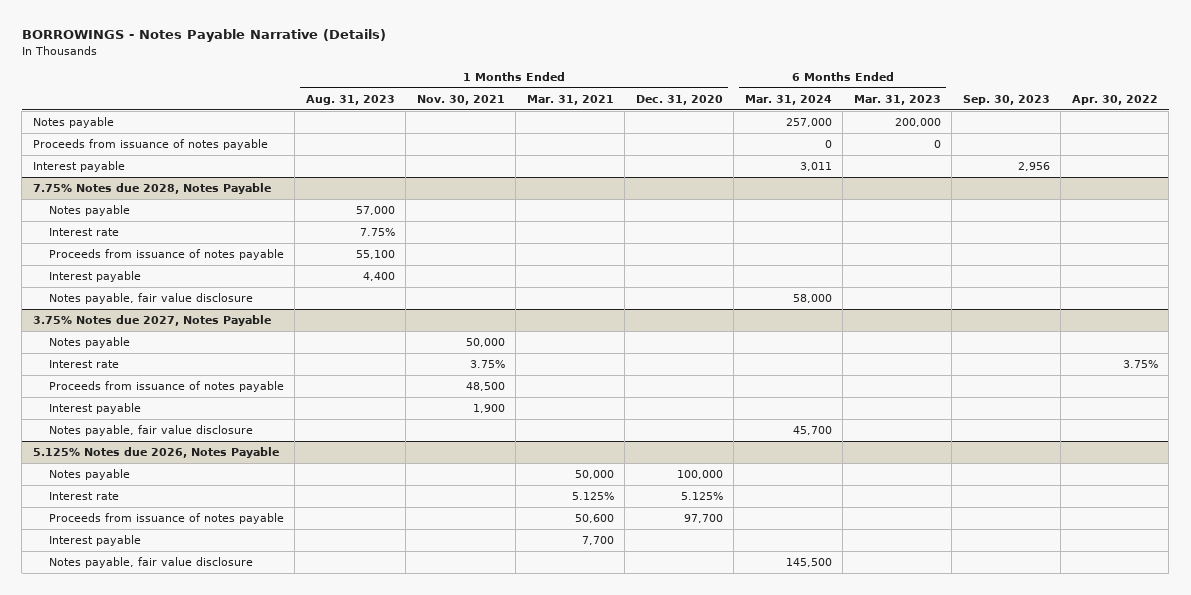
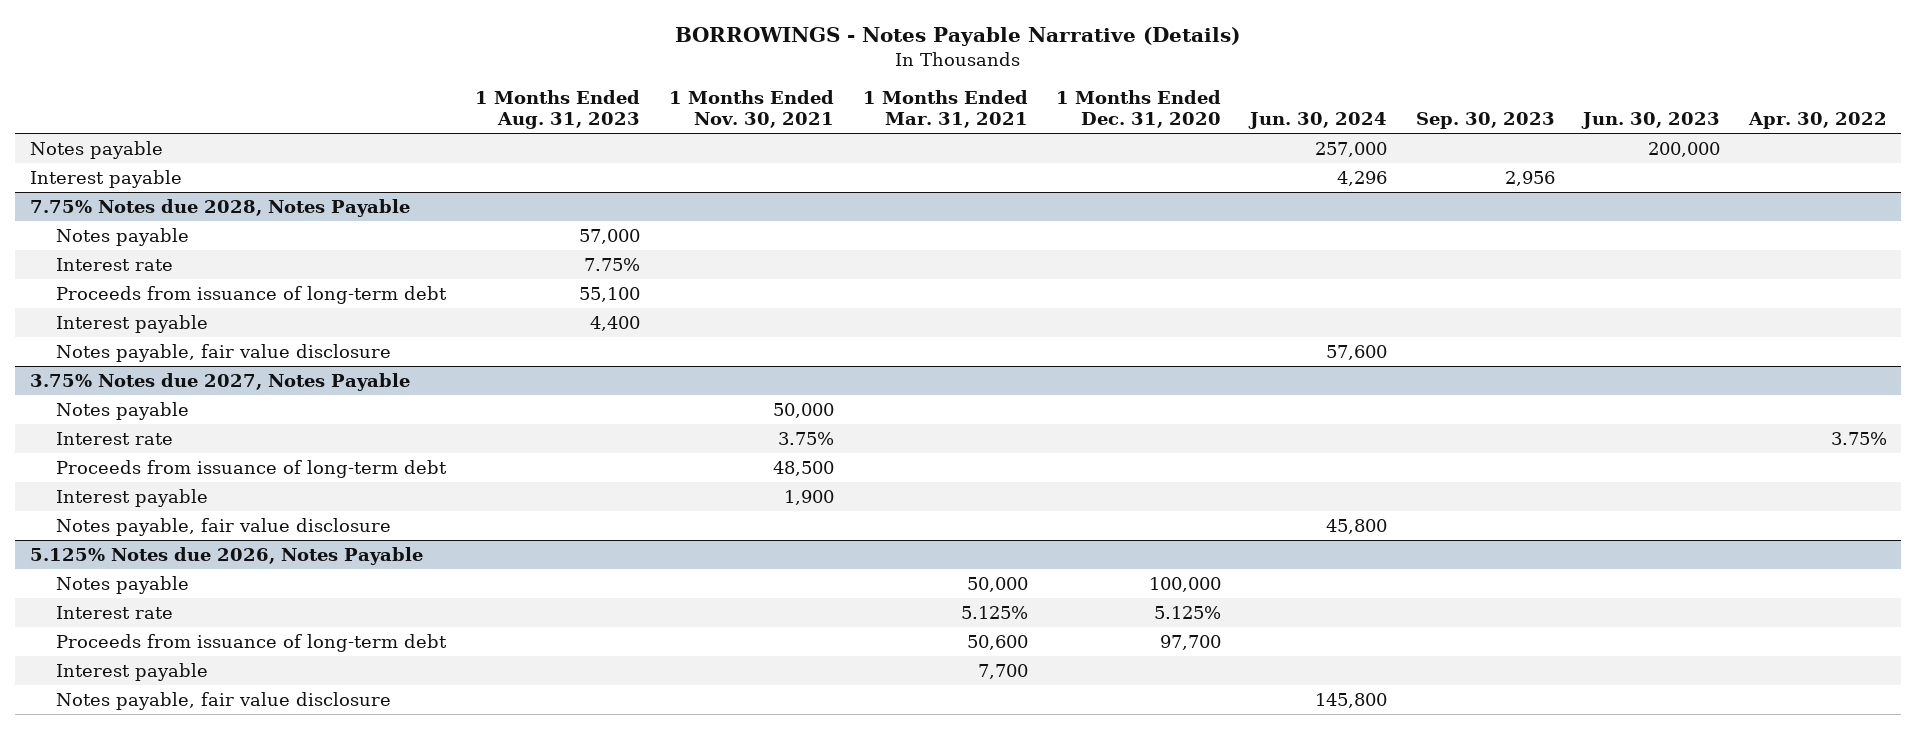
- | 1 Months Ended Aug. 31, 2023 | 1 Months Ended Nov. 30, 2021 | 1 Months Ended Mar. 31, 2021 | 1 Months Ended Dec. 31, 2020 | 6 Months Ended Mar. 31, 2024 | 6 Months Ended Mar. 31, 2023 | Sep. 30, 2023 | Apr. 30, 2022
+ | 1 Months Ended Aug. 31, 2023 | 1 Months Ended Nov. 30, 2021 | 1 Months Ended Mar. 31, 2021 | 1 Months Ended Dec. 31, 2020 | Jun. 30, 2024 | Sep. 30, 2023 | Jun. 30, 2023 | Apr. 30, 2022
- Proceeds from issuance of notes payable | | | | | 0 | 0 | |
@ 7.75% Notes due 2028, Notes Payable
- Proceeds from issuance of notes payable | 55,100 | | | | | | |
+ Proceeds from issuance of long-term debt | 55,100 | | | | | | |
@ 3.75% Notes due 2027, Notes Payable
- Proceeds from issuance of notes payable | | 48,500 | | | | | |
+ Proceeds from issuance of long-term debt | | 48,500 | | | | | |
@ 5.125% Notes due 2026, Notes Payable
- Proceeds from issuance of notes payable | | | 50,600 | 97,700 | | | |
+ Proceeds from issuance of long-term debt | | | 50,600 | 97,700 | | | |

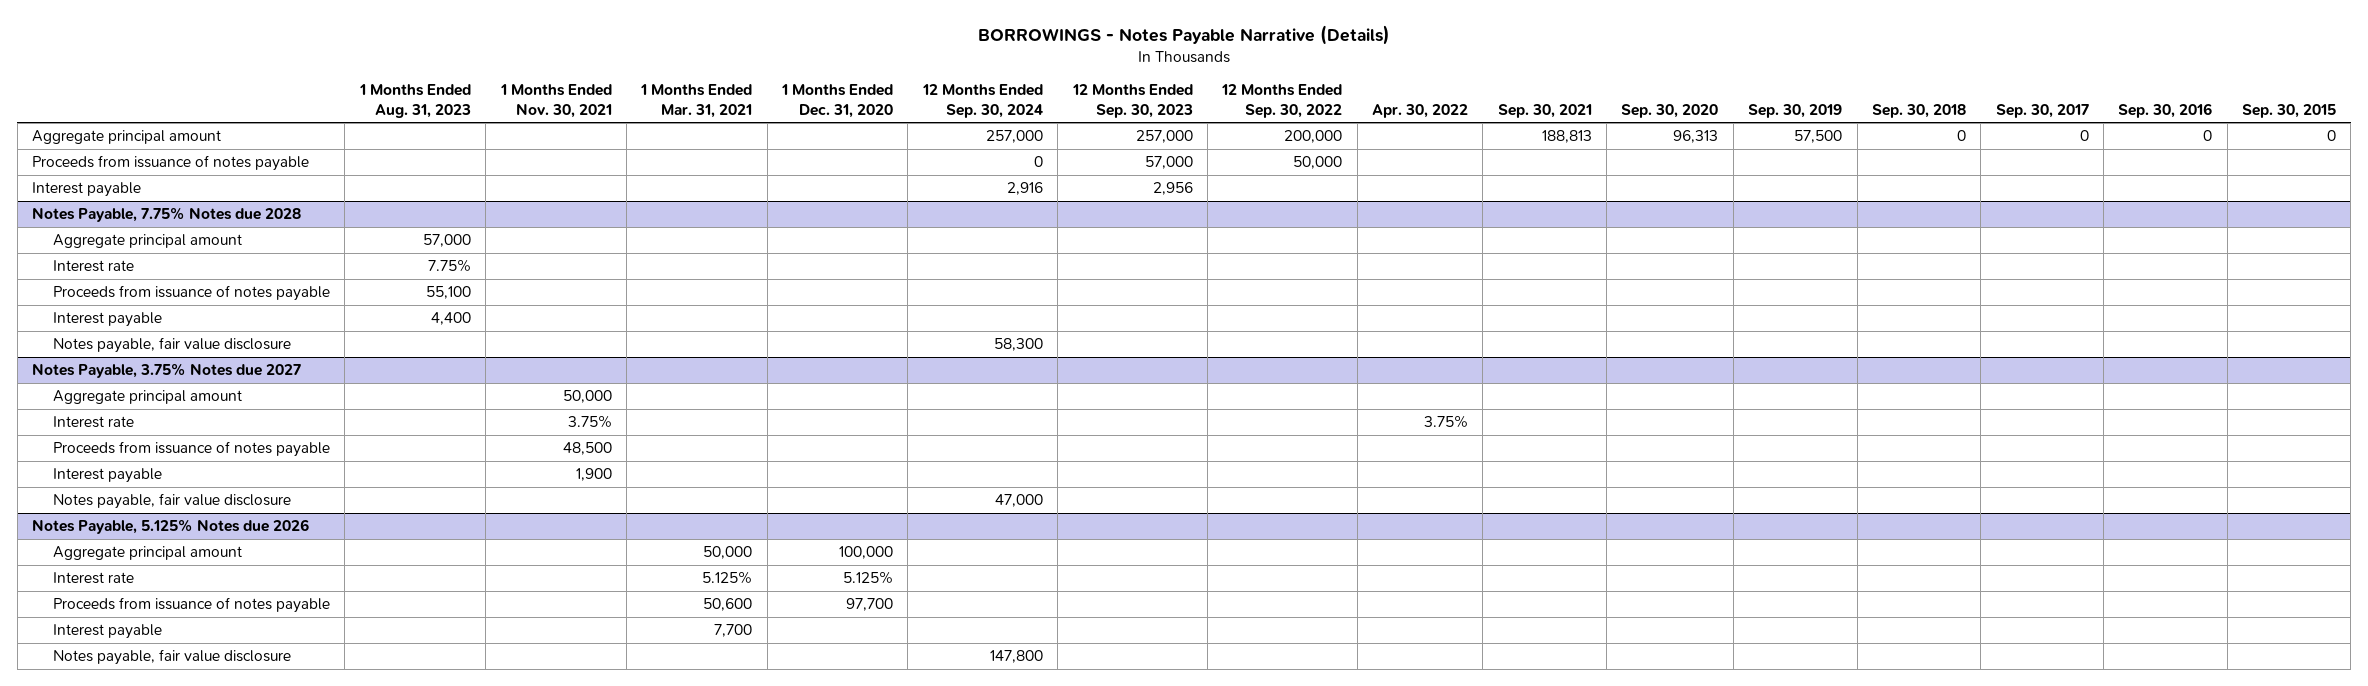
- | 1 Months Ended Aug. 31, 2023 | 1 Months Ended Nov. 30, 2021 | 1 Months Ended Mar. 31, 2021 | 1 Months Ended Dec. 31, 2020 | Jun. 30, 2024 | Sep. 30, 2023 | Jun. 30, 2023 | Apr. 30, 2022
+ | 1 Months Ended Aug. 31, 2023 | 1 Months Ended Nov. 30, 2021 | 1 Months Ended Mar. 31, 2021 | 1 Months Ended Dec. 31, 2020 | 12 Months Ended Sep. 30, 2024 | 12 Months Ended Sep. 30, 2023 | 12 Months Ended Sep. 30, 2022 | Apr. 30, 2022 | Sep. 30, 2021 | Sep. 30, 2020 | Sep. 30, 2019 | Sep. 30, 2018 | Sep. 30, 2017 | Sep. 30, 2016 | Sep. 30, 2015
- Notes payable | | | | | 257,000 | | 200,000 |
+ Aggregate principal amount | | | | | 257,000 | 257,000 | 200,000 | | 188,813 | 96,313 | 57,500 | 0 | 0 | 0 | 0
+ Proceeds from issuance of notes payable | | | | | 0 | 57,000 | 50,000 | | | | | | | |
- 7.75% Notes due 2028, Notes Payable
- Notes payable | 57,000 | | | | | | |
+ Notes Payable, 7.75% Notes due 2028
+ Aggregate principal amount | 57,000 | | | | | | | | | | | | | |
- Proceeds from issuance of long-term debt | 55,100 | | | | | | |
+ Proceeds from issuance of notes payable | 55,100 | | | | | | | | | | | | | |
- 3.75% Notes due 2027, Notes Payable
- Notes payable | | 50,000 | | | | | |
+ Notes Payable, 3.75% Notes due 2027
+ Aggregate principal amount | | 50,000 | | | | | | | | | | | | |
- Proceeds from issuance of long-term debt | | 48,500 | | | | | |
+ Proceeds from issuance of notes payable | | 48,500 | | | | | | | | | | | | |
- 5.125% Notes due 2026, Notes Payable
- Notes payable | | | 50,000 | 100,000 | | | |
+ Notes Payable, 5.125% Notes due 2026
+ Aggregate principal amount | | | 50,000 | 100,000 | | | | | | | | | | |
- Proceeds from issuance of long-term debt | | | 50,600 | 97,700 | | | |
+ Proceeds from issuance of notes payable | | | 50,600 | 97,700 | | | | | | | | | | |

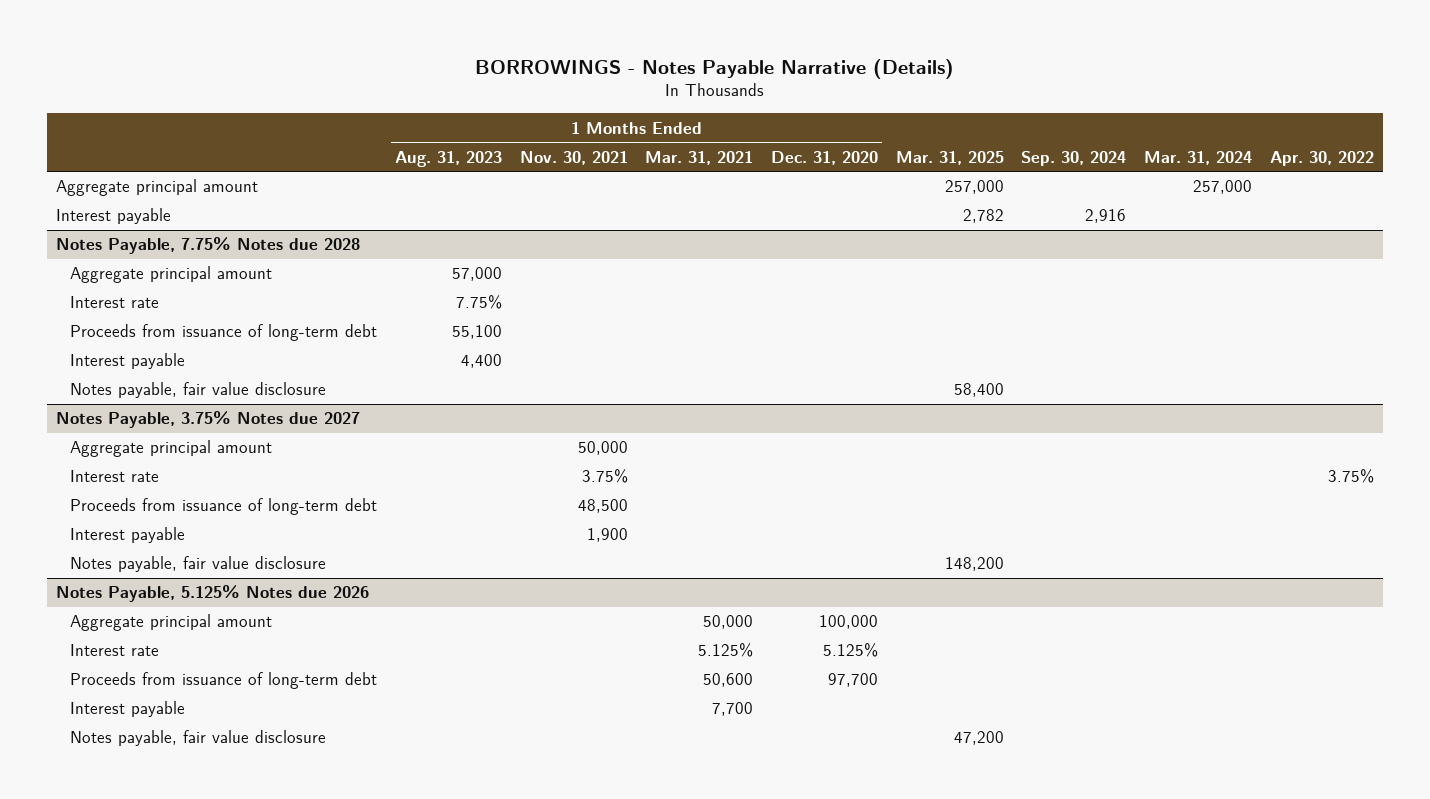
- | 1 Months Ended Aug. 31, 2023 | 1 Months Ended Nov. 30, 2021 | 1 Months Ended Mar. 31, 2021 | 1 Months Ended Dec. 31, 2020 | 12 Months Ended Sep. 30, 2024 | 12 Months Ended Sep. 30, 2023 | 12 Months Ended Sep. 30, 2022 | Apr. 30, 2022 | Sep. 30, 2021 | Sep. 30, 2020 | Sep. 30, 2019 | Sep. 30, 2018 | Sep. 30, 2017 | Sep. 30, 2016 | Sep. 30, 2015
+ | 1 Months Ended Aug. 31, 2023 | 1 Months Ended Nov. 30, 2021 | 1 Months Ended Mar. 31, 2021 | 1 Months Ended Dec. 31, 2020 | Mar. 31, 2025 | Sep. 30, 2024 | Mar. 31, 2024 | Apr. 30, 2022
- Proceeds from issuance of notes payable | | | | | 0 | 57,000 | 50,000 | | | | | | | |
@ Notes Payable, 7.75% Notes due 2028
- Proceeds from issuance of notes payable | 55,100 | | | | | | | | | | | | | |
+ Proceeds from issuance of long-term debt | 55,100 | | | | | | |
@ Notes Payable, 3.75% Notes due 2027
- Proceeds from issuance of notes payable | | 48,500 | | | | | | | | | | | | |
+ Proceeds from issuance of long-term debt | | 48,500 | | | | | |
@ Notes Payable, 5.125% Notes due 2026
- Proceeds from issuance of notes payable | | | 50,600 | 97,700 | | | | | | | | | | |
+ Proceeds from issuance of long-term debt | | | 50,600 | 97,700 | | | |

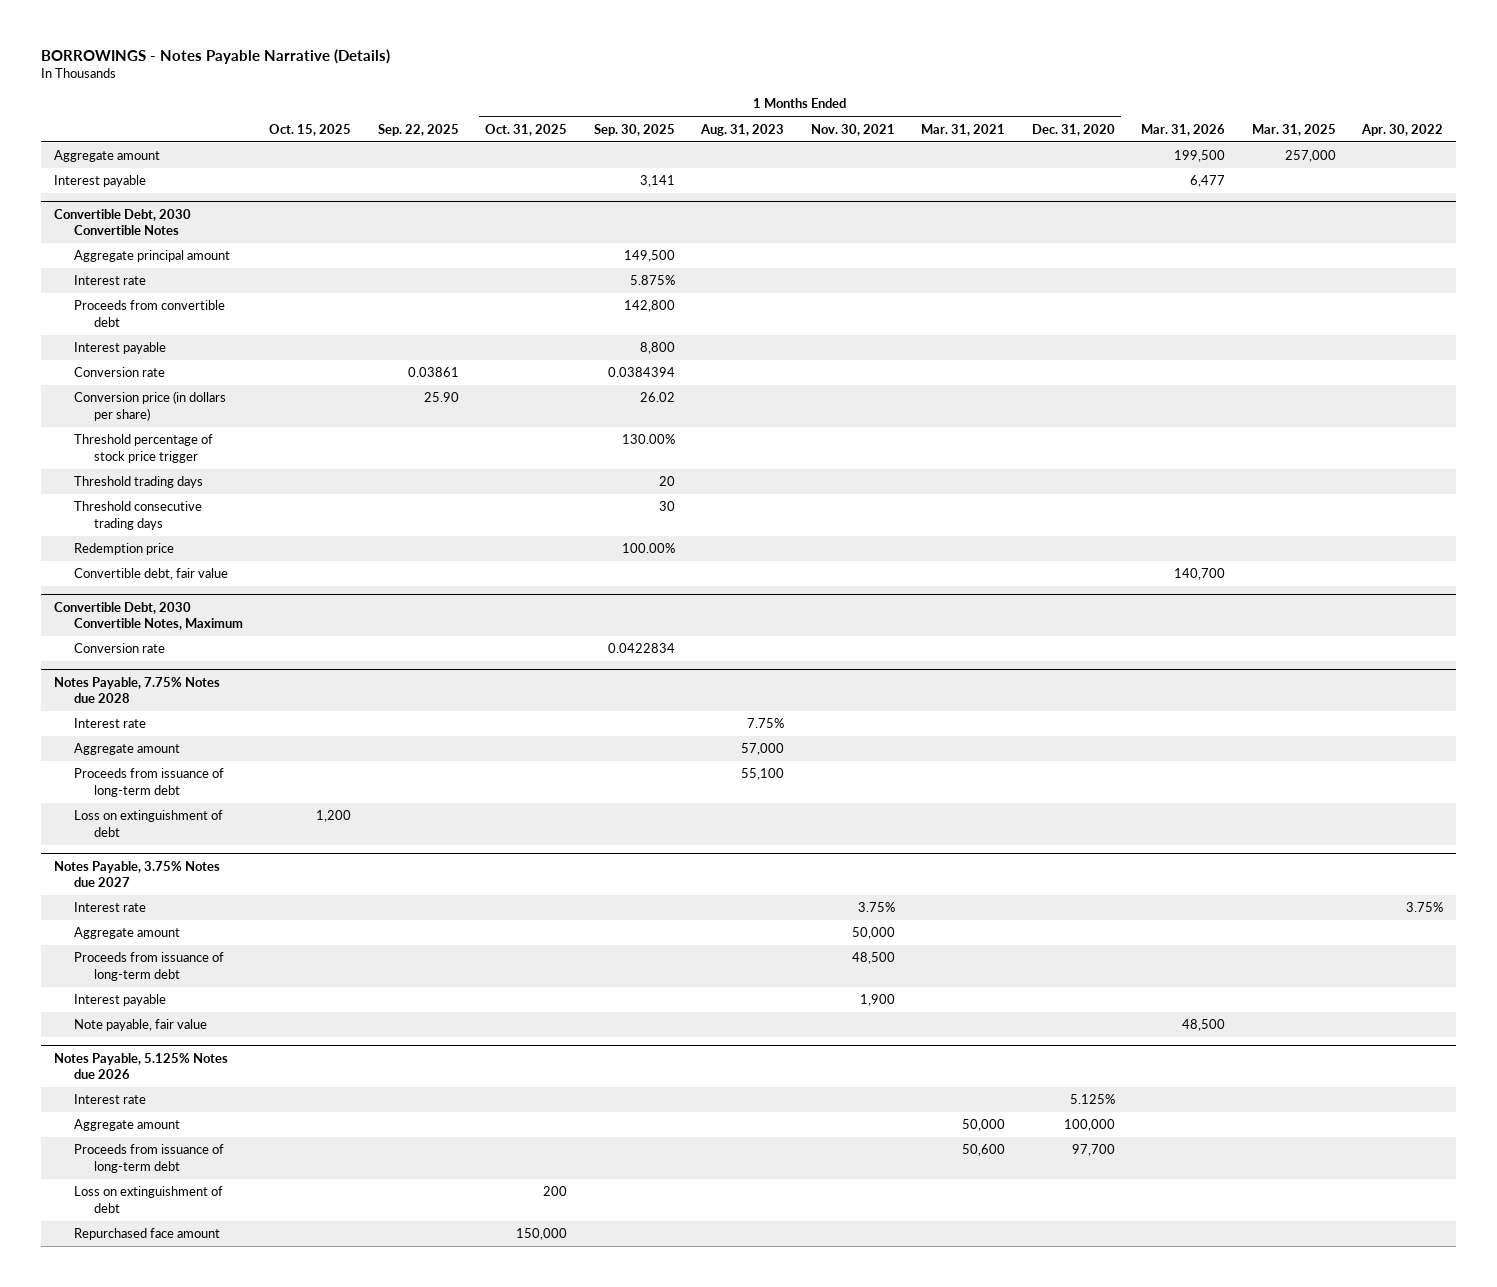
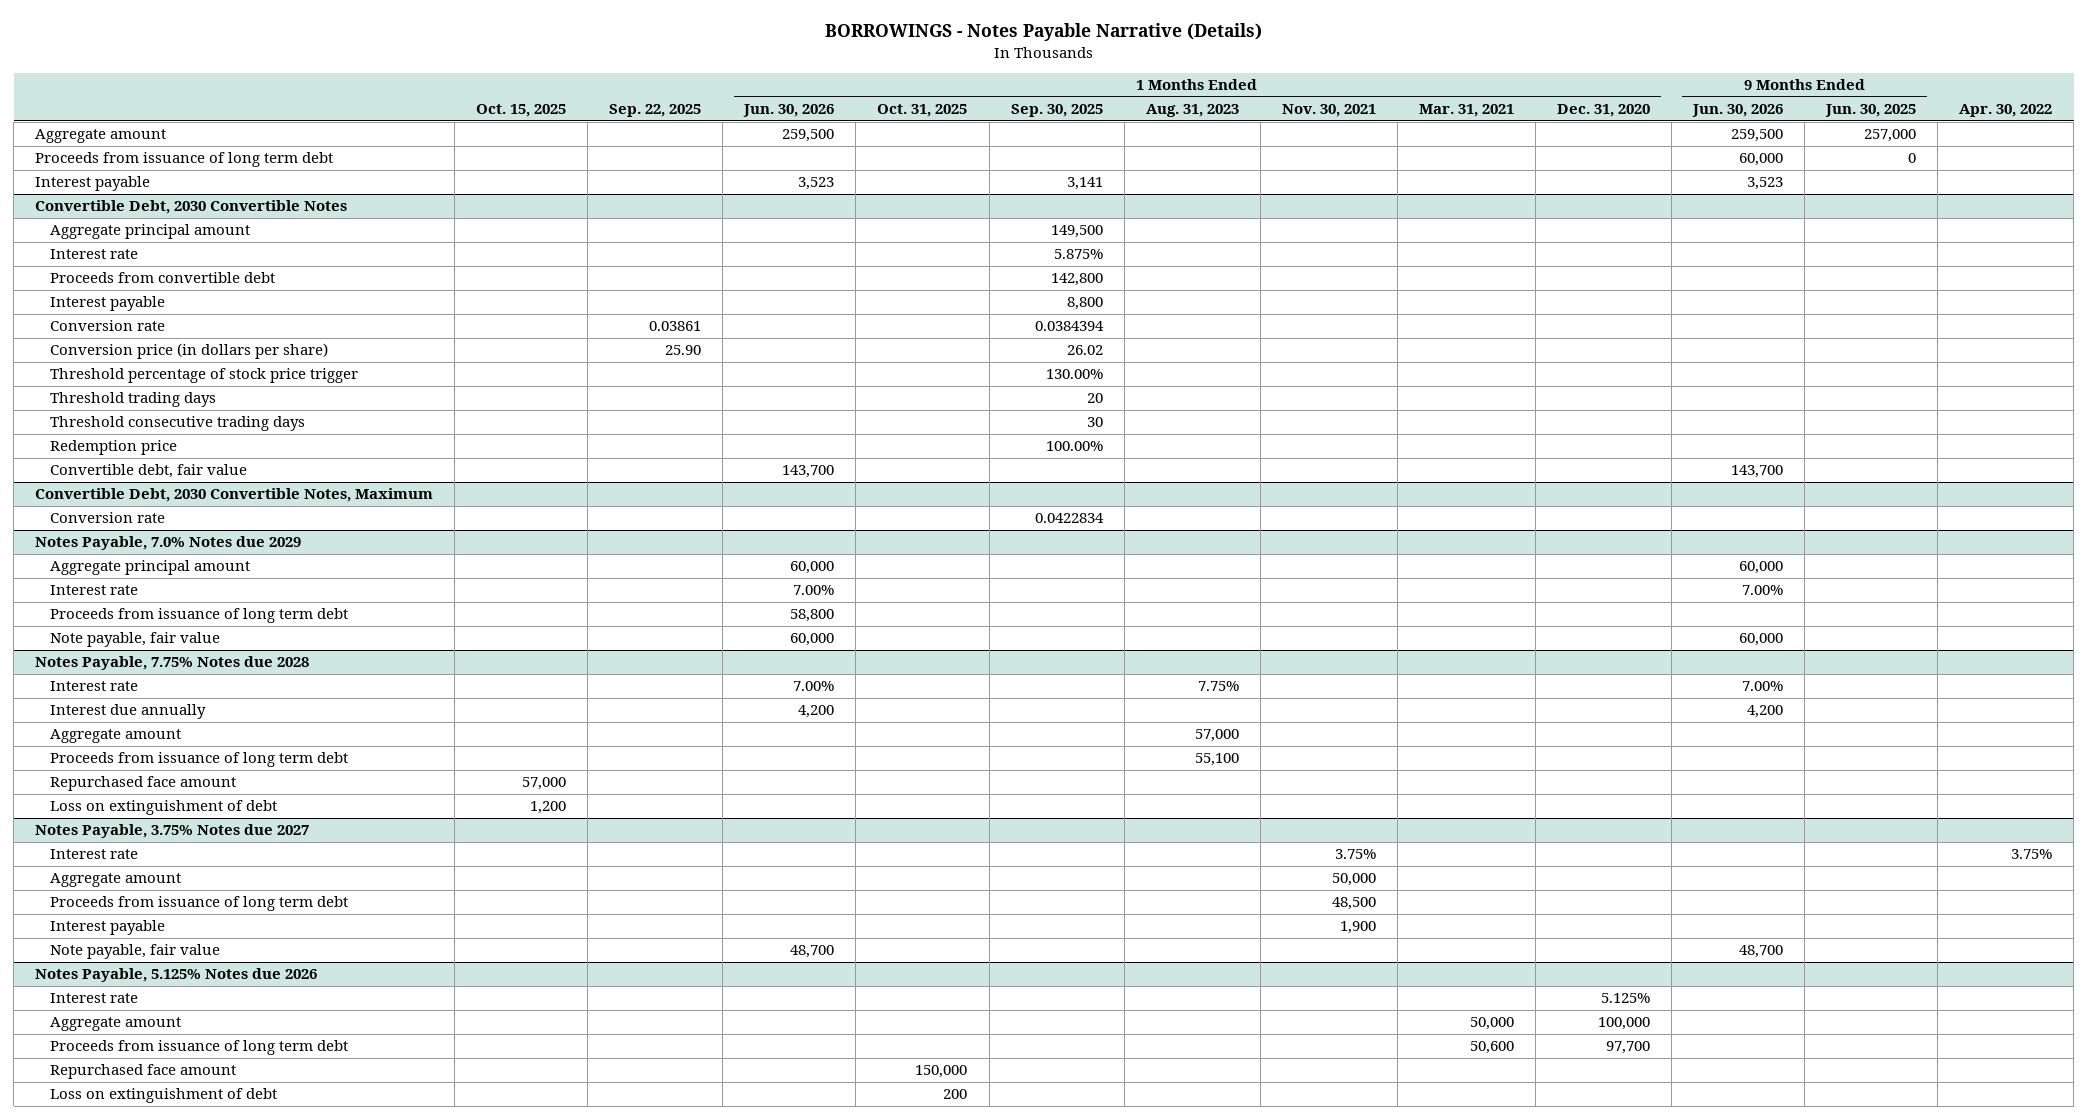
- | Oct. 15, 2025 | Sep. 22, 2025 | 1 Months Ended Oct. 31, 2025 | 1 Months Ended Sep. 30, 2025 | 1 Months Ended Aug. 31, 2023 | 1 Months Ended Nov. 30, 2021 | 1 Months Ended Mar. 31, 2021 | 1 Months Ended Dec. 31, 2020 | Mar. 31, 2026 | Mar. 31, 2025 | Apr. 30, 2022
+ | Oct. 15, 2025 | Sep. 22, 2025 | 1 Months Ended Jun. 30, 2026 | 1 Months Ended Oct. 31, 2025 | 1 Months Ended Sep. 30, 2025 | 1 Months Ended Aug. 31, 2023 | 1 Months Ended Nov. 30, 2021 | 1 Months Ended Mar. 31, 2021 | 1 Months Ended Dec. 31, 2020 | 9 Months Ended Jun. 30, 2026 | 9 Months Ended Jun. 30, 2025 | Apr. 30, 2022
+ Proceeds from issuance of long term debt | | | | | | | | | | 60,000 | 0 |
+ Notes Payable, 7.0% Notes due 2029
+ Aggregate principal amount | | | 60,000 | | | | | | | 60,000 | |
+ Interest rate | | | 7.00% | | | | | | | 7.00% | |
+ Proceeds from issuance of long term debt | | | 58,800 | | | | | | | | |
+ Note payable, fair value | | | 60,000 | | | | | | | 60,000 | |
@ Notes Payable, 7.75% Notes due 2028
+ Interest due annually | | | 4,200 | | | | | | | 4,200 | |
- Proceeds from issuance of long-term debt | | | | | 55,100 | | | | | |
+ Proceeds from issuance of long term debt | | | | | | 55,100 | | | | | |
+ Repurchased face amount | 57,000 | | | | | | | | | | |
@ Notes Payable, 3.75% Notes due 2027
- Proceeds from issuance of long-term debt | | | | | | 48,500 | | | | |
+ Proceeds from issuance of long term debt | | | | | | | 48,500 | | | | |
@ Notes Payable, 5.125% Notes due 2026
- Proceeds from issuance of long-term debt | | | | | | | 50,600 | 97,700 | | |
+ Proceeds from issuance of long term debt | | | | | | | | 50,600 | 97,700 | | |
moved down: Loss on extinguishment of debt | | | | 200 | | | | | | | |

